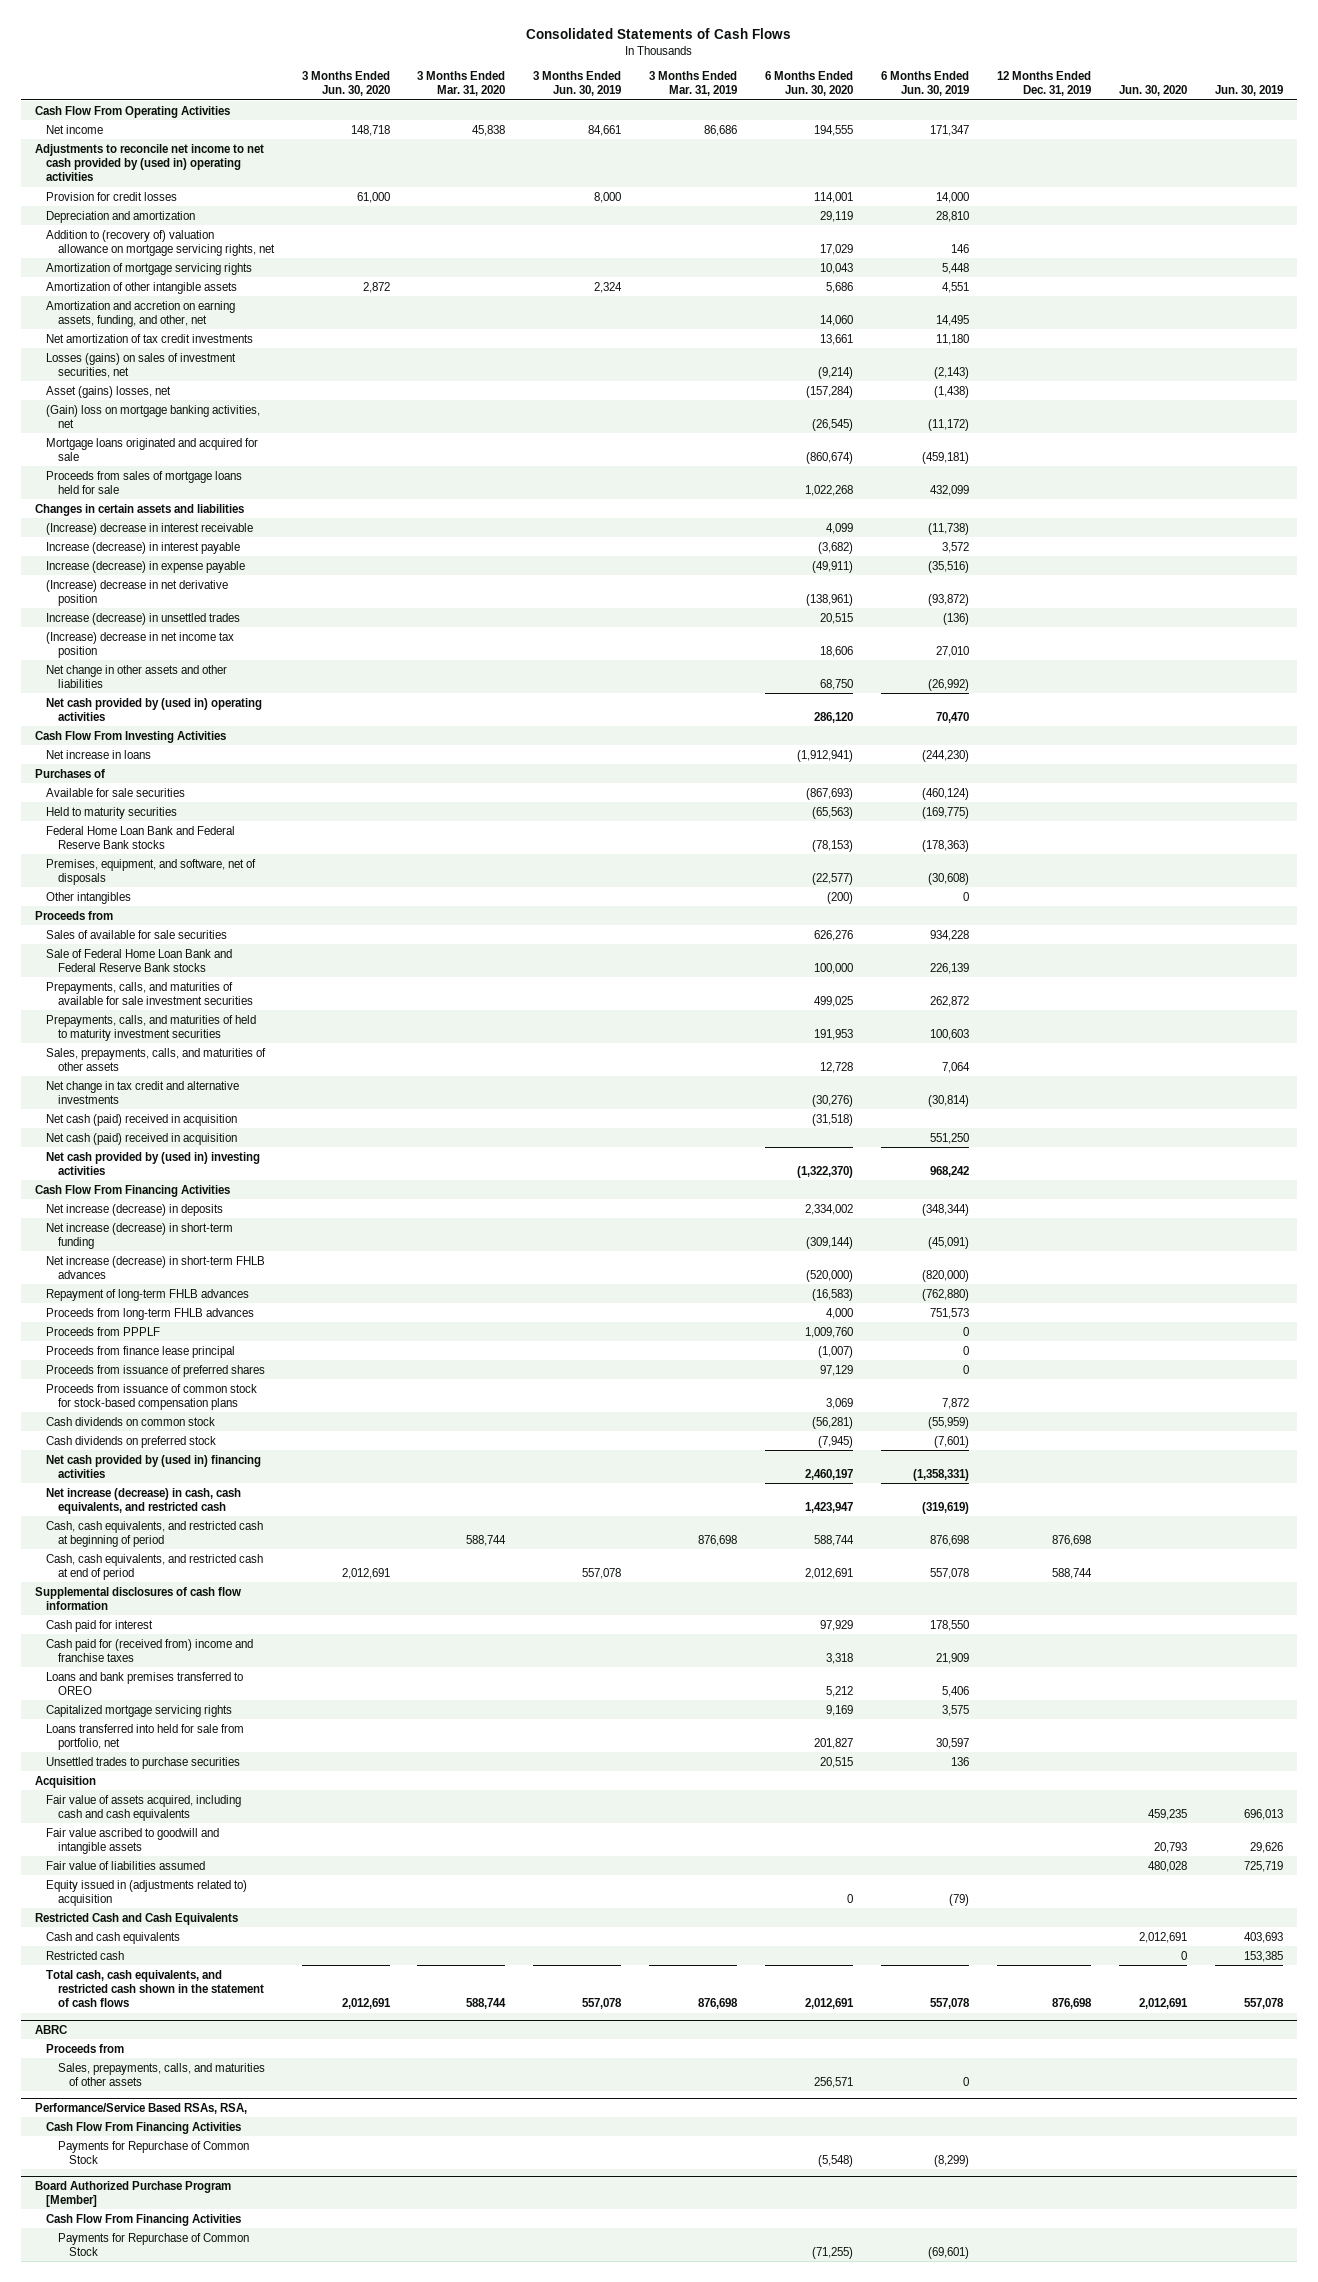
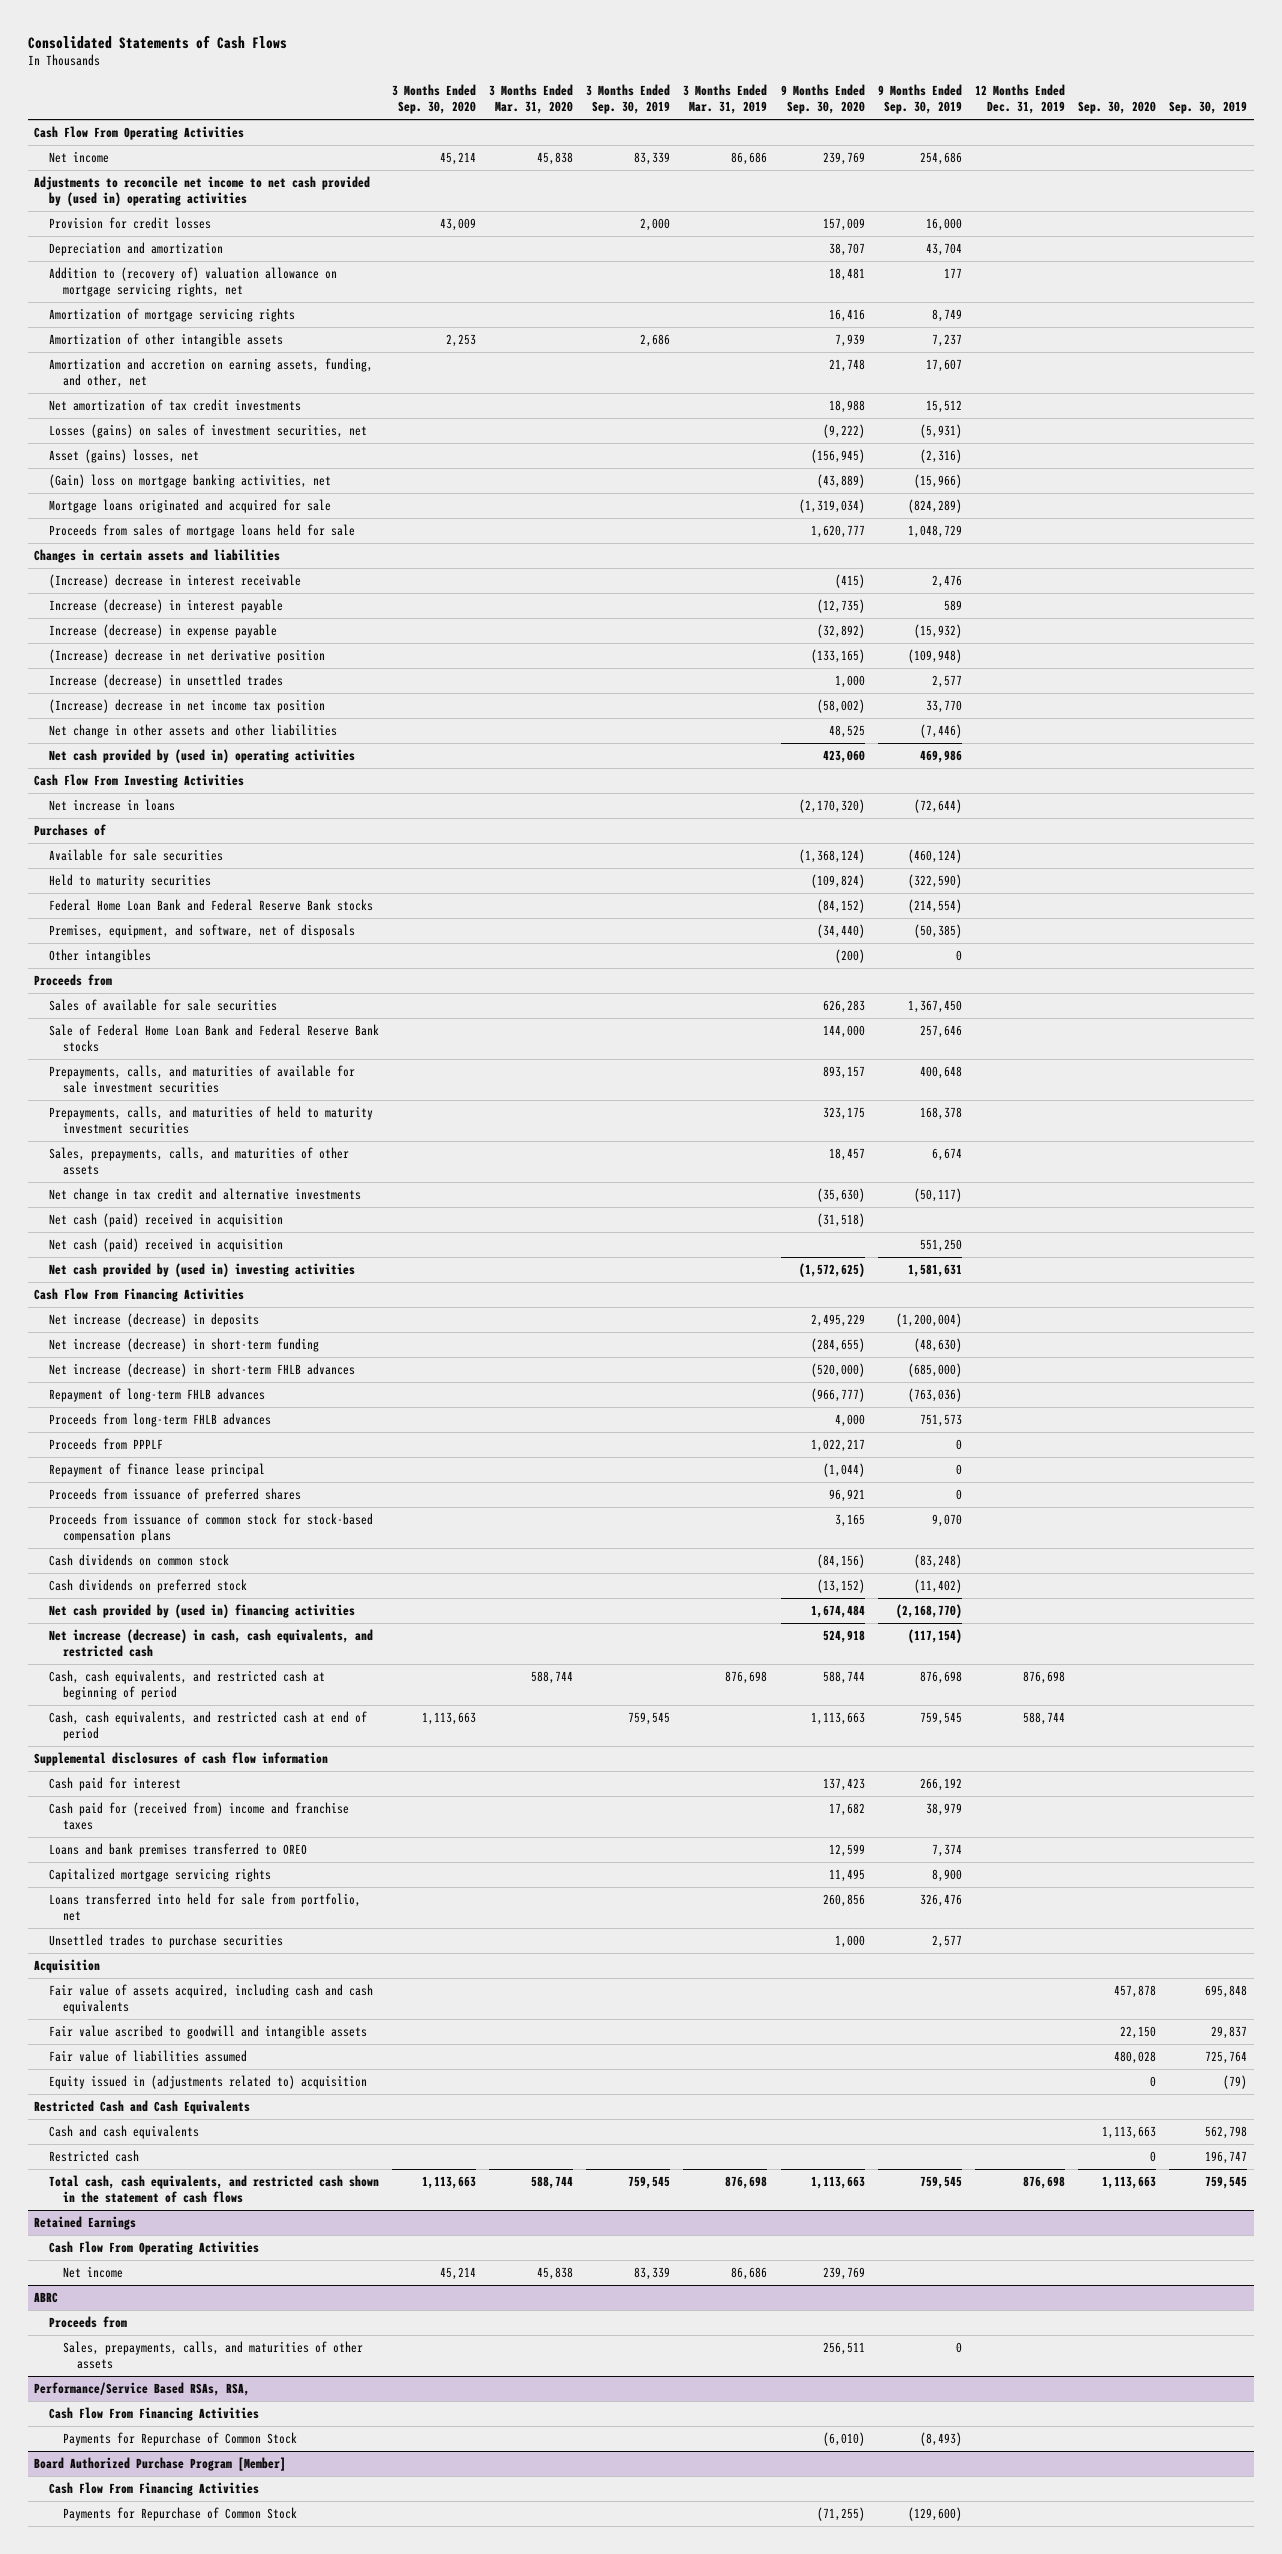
- | 3 Months Ended Jun. 30, 2020 | 3 Months Ended Mar. 31, 2020 | 3 Months Ended Jun. 30, 2019 | 3 Months Ended Mar. 31, 2019 | 6 Months Ended Jun. 30, 2020 | 6 Months Ended Jun. 30, 2019 | 12 Months Ended Dec. 31, 2019 | Jun. 30, 2020 | Jun. 30, 2019
+ | 3 Months Ended Sep. 30, 2020 | 3 Months Ended Mar. 31, 2020 | 3 Months Ended Sep. 30, 2019 | 3 Months Ended Mar. 31, 2019 | 9 Months Ended Sep. 30, 2020 | 9 Months Ended Sep. 30, 2019 | 12 Months Ended Dec. 31, 2019 | Sep. 30, 2020 | Sep. 30, 2019
- Proceeds from finance lease principal | | | | | (1,007) | 0 | | |
+ Repayment of finance lease principal | | | | | (1,044) | 0 | | |
+ Retained Earnings
+ Cash Flow From Operating Activities
+ Net income | 45,214 | 45,838 | 83,339 | 86,686 | 239,769 | | | |

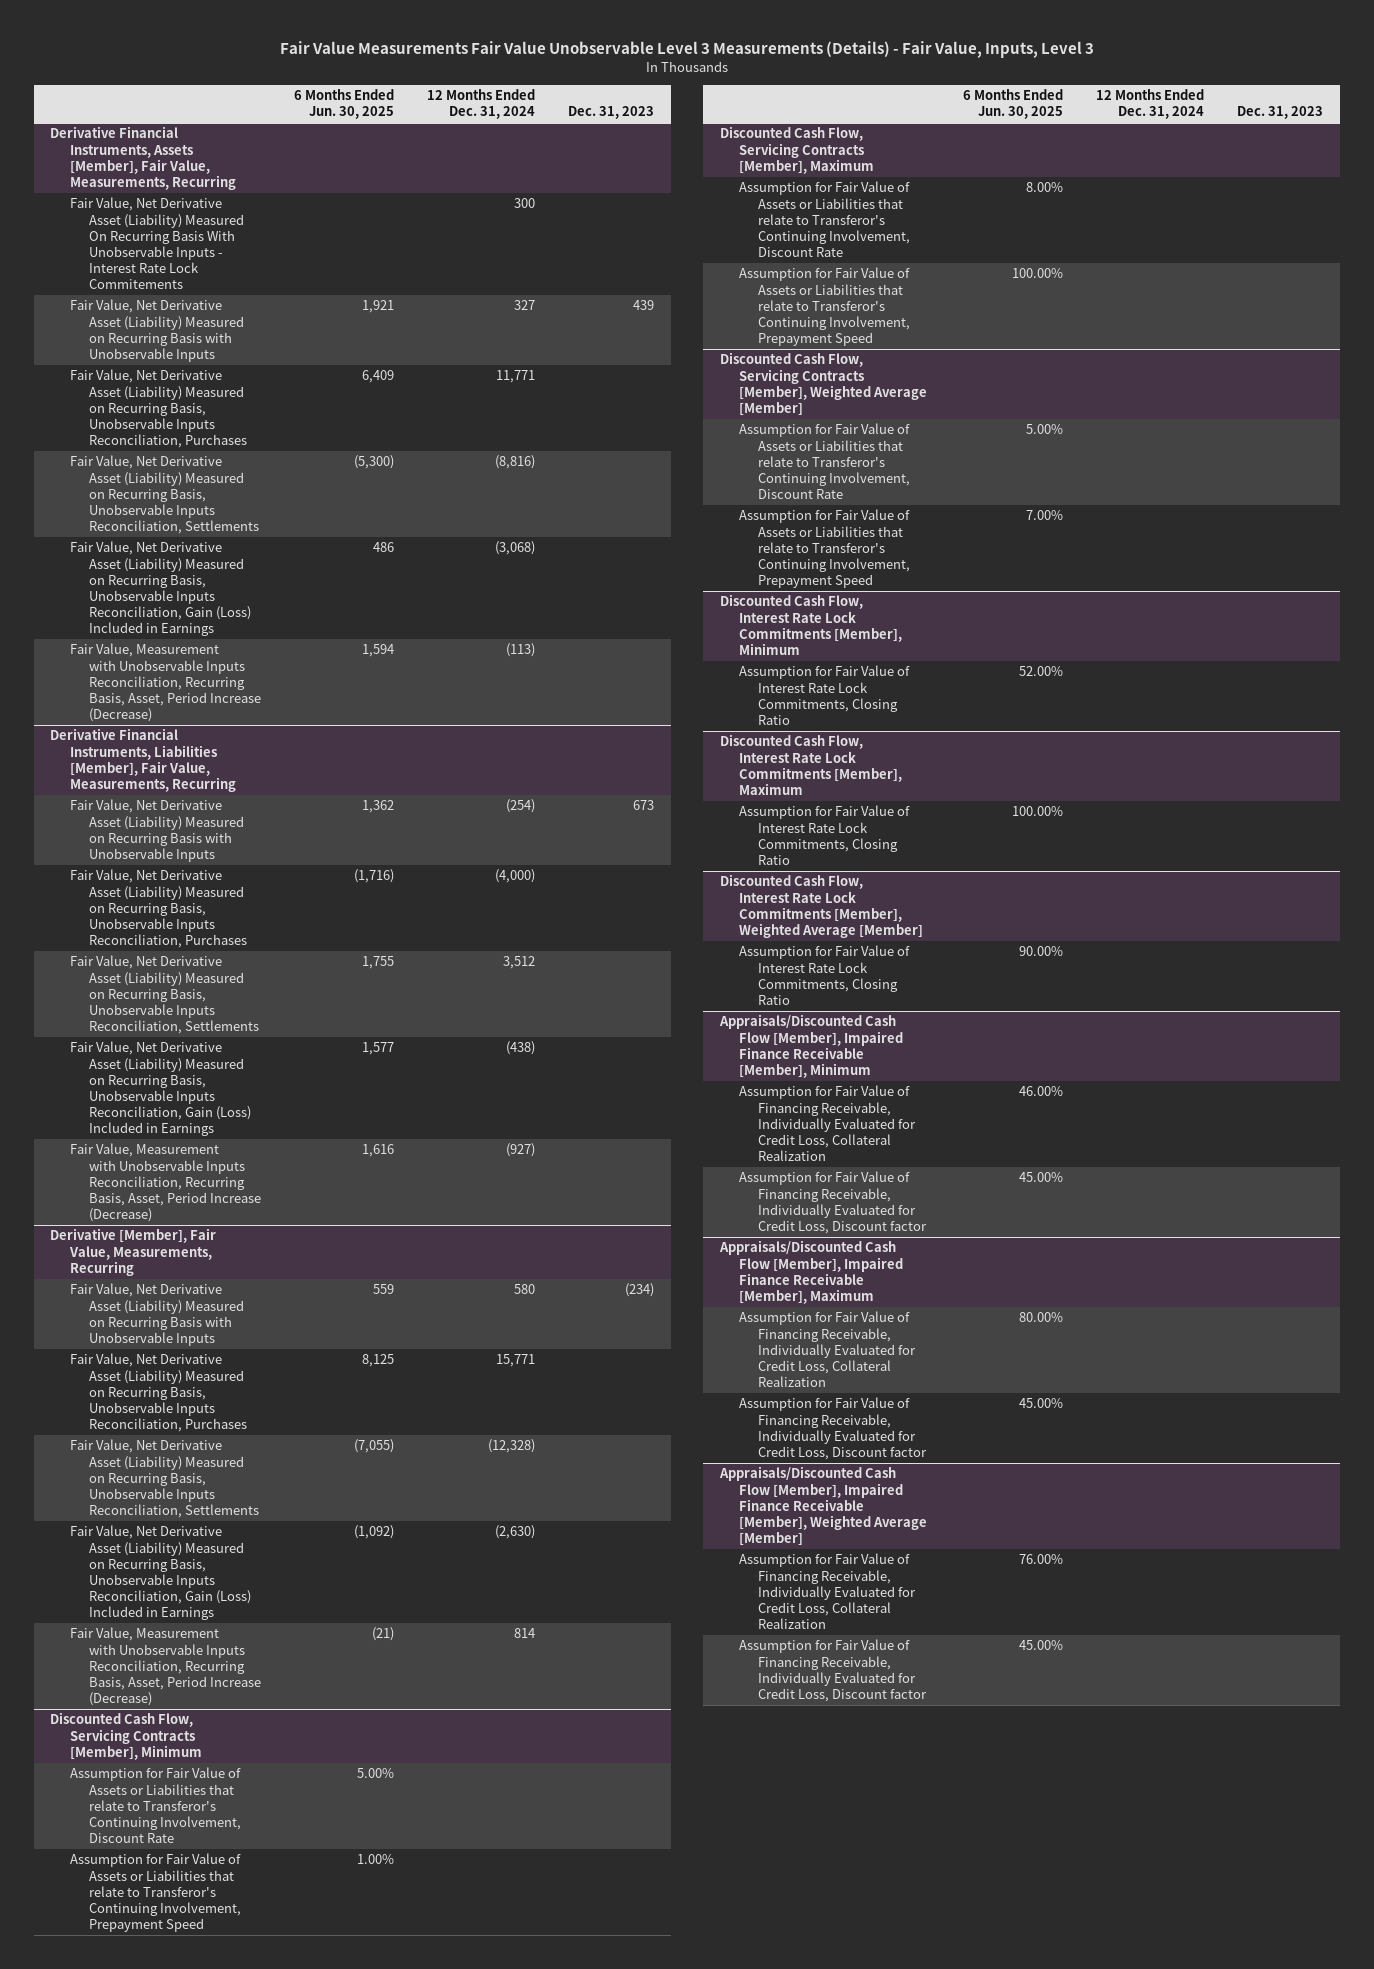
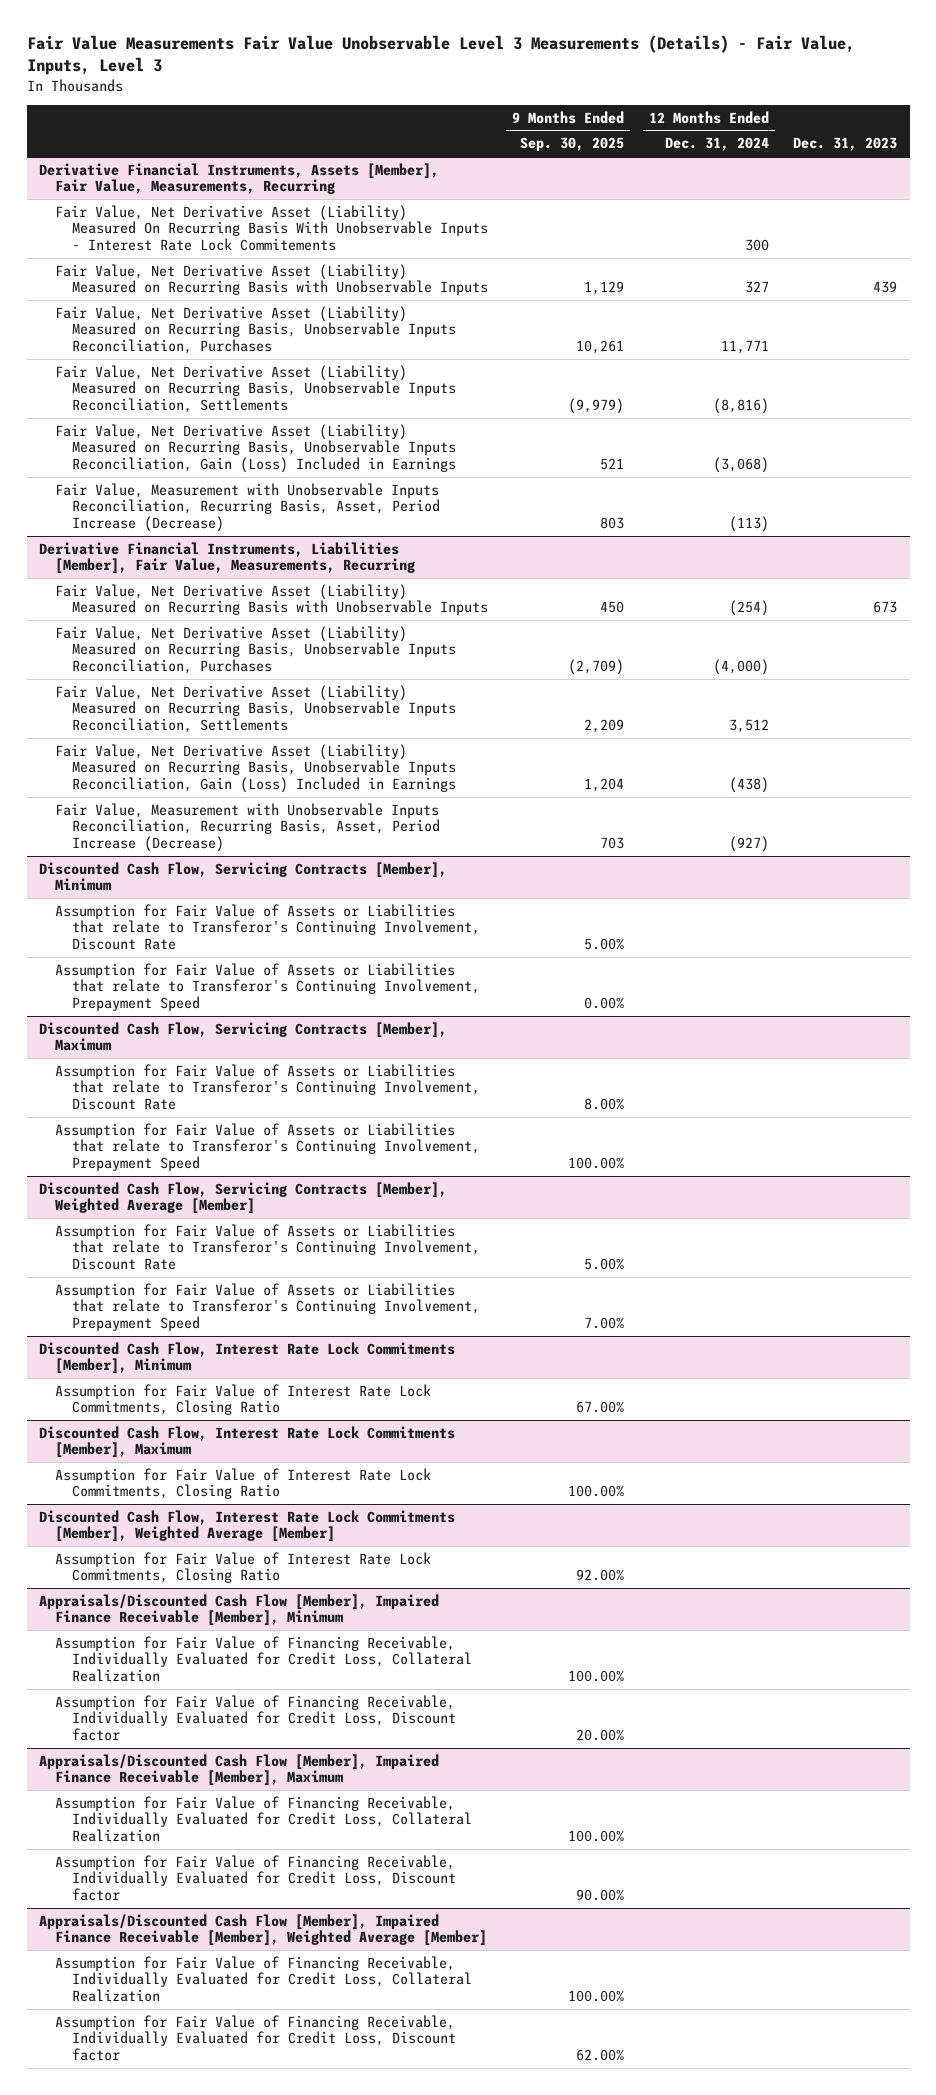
- | 6 Months Ended Jun. 30, 2025 | 12 Months Ended Dec. 31, 2024 | Dec. 31, 2023
+ | 9 Months Ended Sep. 30, 2025 | 12 Months Ended Dec. 31, 2024 | Dec. 31, 2023
- Derivative [Member], Fair Value, Measurements, Recurring
- Fair Value, Net Derivative Asset (Liability) Measured on Recurring Basis with Unobservable Inputs | 559 | 580 | (234)
- Fair Value, Net Derivative Asset (Liability) Measured on Recurring Basis, Unobservable Inputs Reconciliation, Purchases | 8,125 | 15,771 |
- Fair Value, Net Derivative Asset (Liability) Measured on Recurring Basis, Unobservable Inputs Reconciliation, Settlements | (7,055) | (12,328) |
- Fair Value, Net Derivative Asset (Liability) Measured on Recurring Basis, Unobservable Inputs Reconciliation, Gain (Loss) Included in Earnings | (1,092) | (2,630) |
- Fair Value, Measurement with Unobservable Inputs Reconciliation, Recurring Basis, Asset, Period Increase (Decrease) | (21) | 814 |

